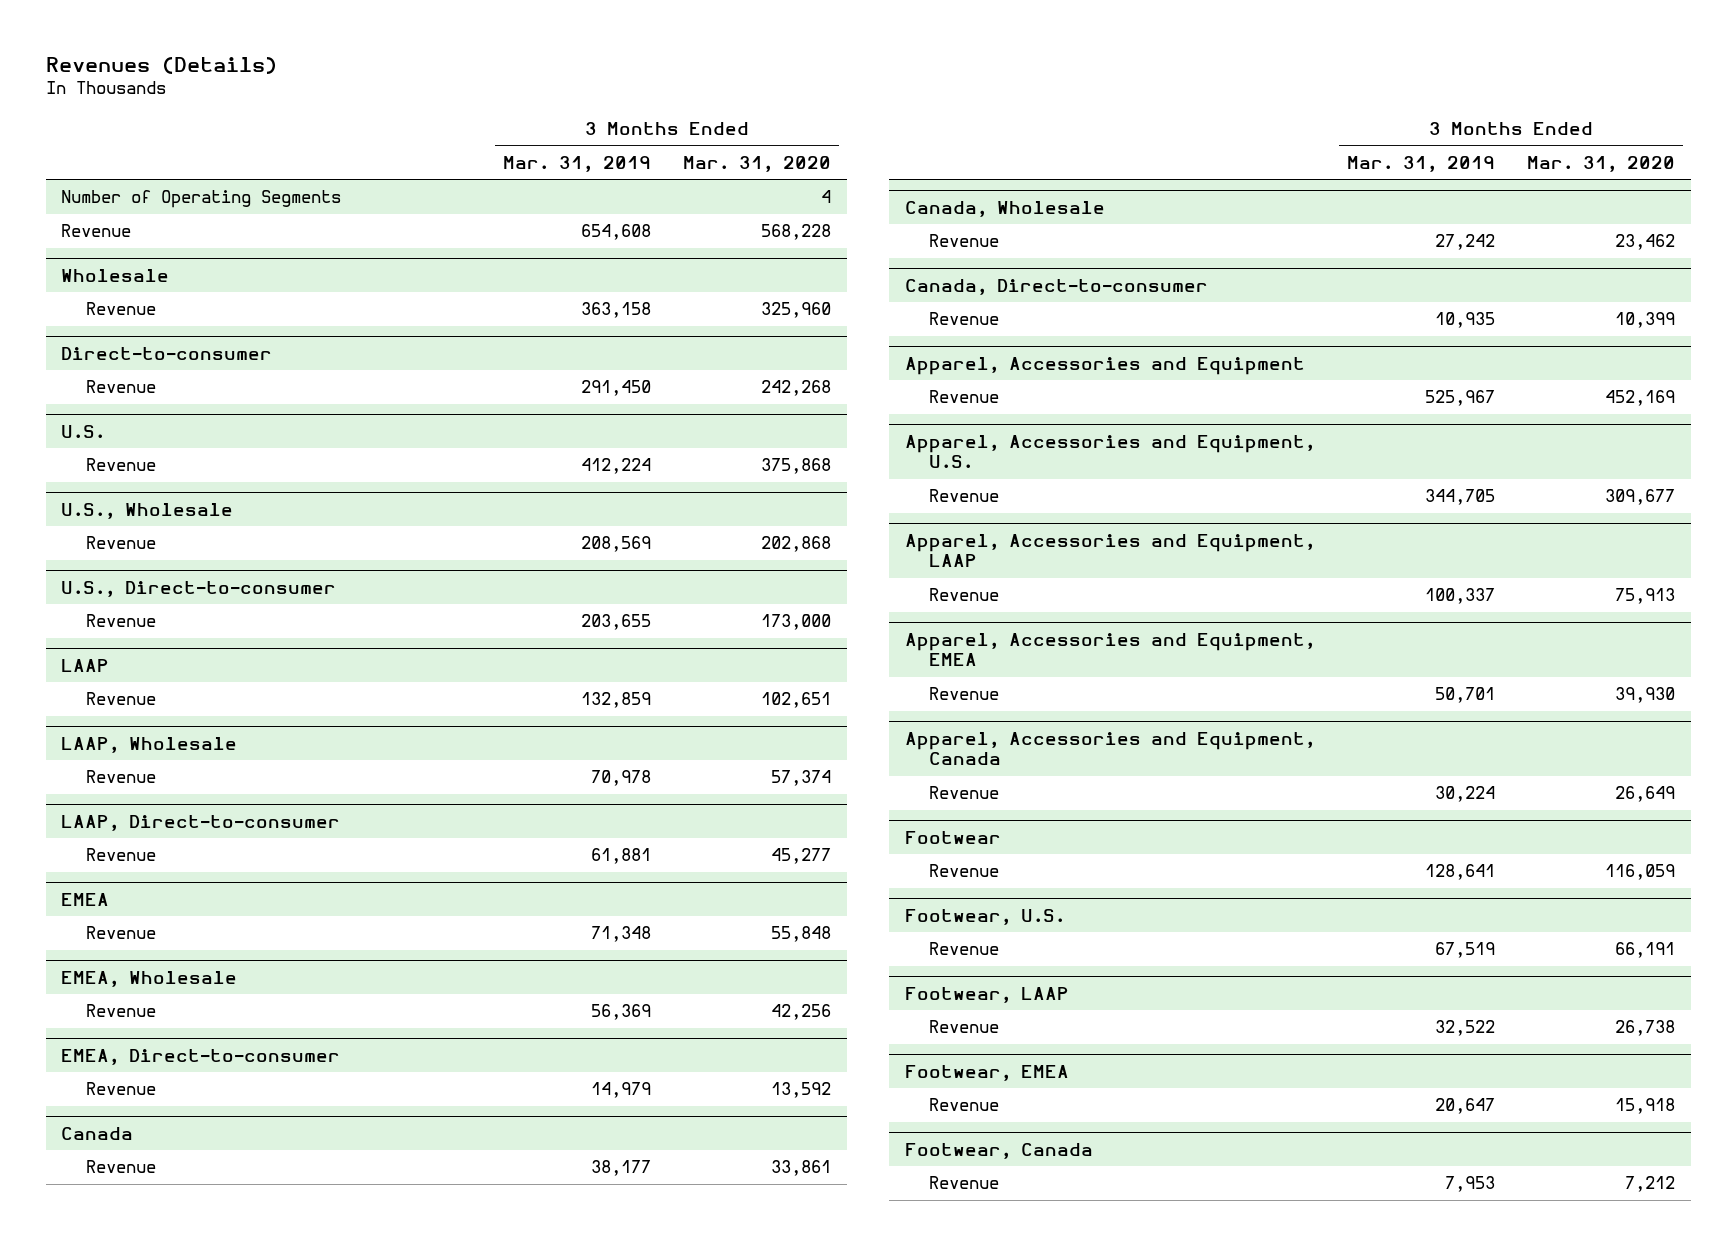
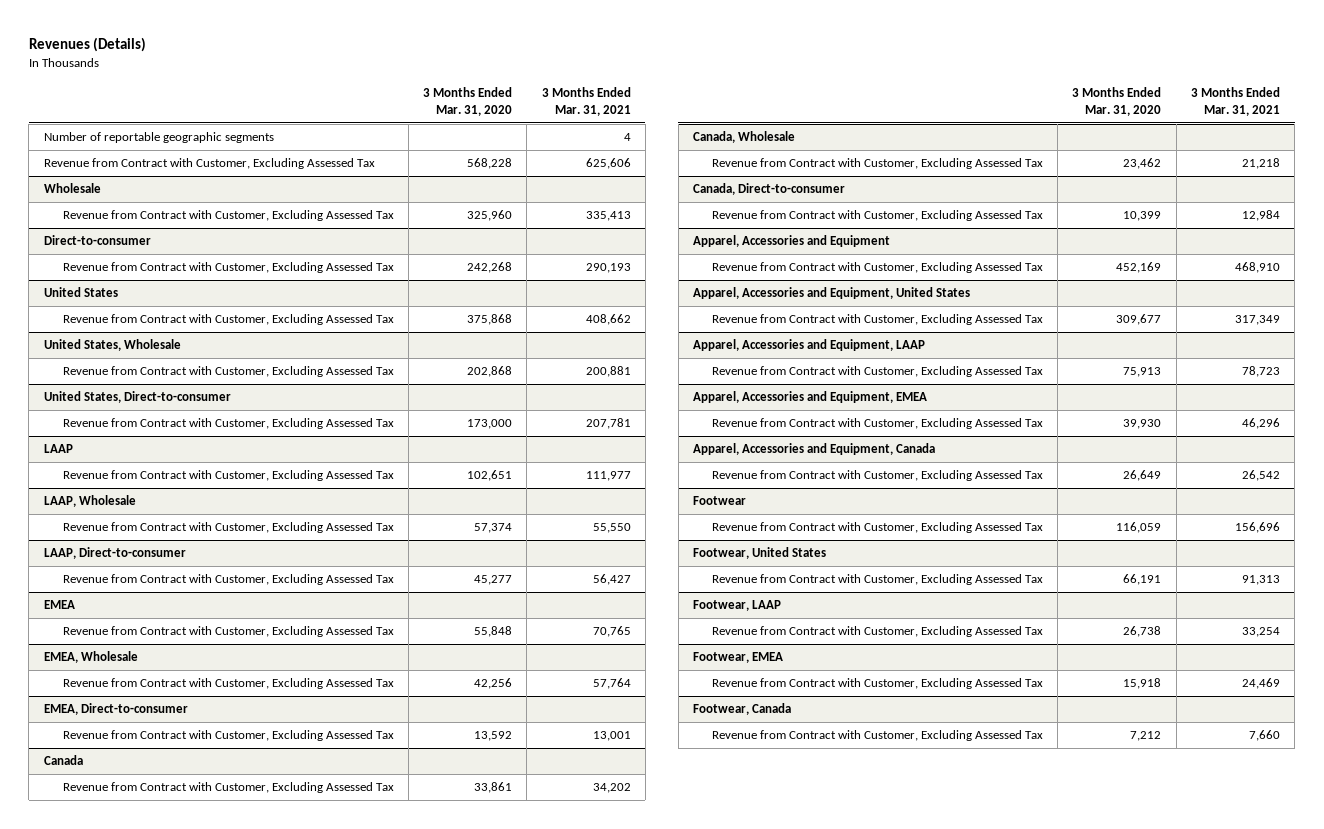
- | 3 Months Ended Mar. 31, 2019 | 3 Months Ended Mar. 31, 2020
+ | 3 Months Ended Mar. 31, 2020 | 3 Months Ended Mar. 31, 2021
- Number of Operating Segments | | 4
- Revenue | 654,608 | 568,228
+ Number of reportable geographic segments | | 4
+ Revenue from Contract with Customer, Excluding Assessed Tax | 568,228 | 625,606
@ Wholesale
- Revenue | 363,158 | 325,960
+ Revenue from Contract with Customer, Excluding Assessed Tax | 325,960 | 335,413
@ Direct-to-consumer
- Revenue | 291,450 | 242,268
- U.S.
- Revenue | 412,224 | 375,868
- U.S., Wholesale
- Revenue | 208,569 | 202,868
- U.S., Direct-to-consumer
- Revenue | 203,655 | 173,000
@ Direct-to-consumer
+ Revenue from Contract with Customer, Excluding Assessed Tax | 242,268 | 290,193
+ United States
+ Revenue from Contract with Customer, Excluding Assessed Tax | 375,868 | 408,662
+ United States, Wholesale
+ Revenue from Contract with Customer, Excluding Assessed Tax | 202,868 | 200,881
+ United States, Direct-to-consumer
+ Revenue from Contract with Customer, Excluding Assessed Tax | 173,000 | 207,781
@ LAAP
- Revenue | 132,859 | 102,651
+ Revenue from Contract with Customer, Excluding Assessed Tax | 102,651 | 111,977
@ LAAP, Wholesale
- Revenue | 70,978 | 57,374
+ Revenue from Contract with Customer, Excluding Assessed Tax | 57,374 | 55,550
@ LAAP, Direct-to-consumer
- Revenue | 61,881 | 45,277
+ Revenue from Contract with Customer, Excluding Assessed Tax | 45,277 | 56,427
@ EMEA
- Revenue | 71,348 | 55,848
+ Revenue from Contract with Customer, Excluding Assessed Tax | 55,848 | 70,765
@ EMEA, Wholesale
- Revenue | 56,369 | 42,256
+ Revenue from Contract with Customer, Excluding Assessed Tax | 42,256 | 57,764
@ EMEA, Direct-to-consumer
- Revenue | 14,979 | 13,592
+ Revenue from Contract with Customer, Excluding Assessed Tax | 13,592 | 13,001
@ Canada
- Revenue | 38,177 | 33,861
+ Revenue from Contract with Customer, Excluding Assessed Tax | 33,861 | 34,202
@ Canada, Wholesale
- Revenue | 27,242 | 23,462
+ Revenue from Contract with Customer, Excluding Assessed Tax | 23,462 | 21,218
@ Canada, Direct-to-consumer
- Revenue | 10,935 | 10,399
+ Revenue from Contract with Customer, Excluding Assessed Tax | 10,399 | 12,984
@ Apparel, Accessories and Equipment
- Revenue | 525,967 | 452,169
- Apparel, Accessories and Equipment, U.S.
- Revenue | 344,705 | 309,677
@ Apparel, Accessories and Equipment
+ Revenue from Contract with Customer, Excluding Assessed Tax | 452,169 | 468,910
+ Apparel, Accessories and Equipment, United States
+ Revenue from Contract with Customer, Excluding Assessed Tax | 309,677 | 317,349
@ Apparel, Accessories and Equipment, LAAP
- Revenue | 100,337 | 75,913
+ Revenue from Contract with Customer, Excluding Assessed Tax | 75,913 | 78,723
@ Apparel, Accessories and Equipment, EMEA
- Revenue | 50,701 | 39,930
+ Revenue from Contract with Customer, Excluding Assessed Tax | 39,930 | 46,296
@ Apparel, Accessories and Equipment, Canada
- Revenue | 30,224 | 26,649
+ Revenue from Contract with Customer, Excluding Assessed Tax | 26,649 | 26,542
@ Footwear
- Revenue | 128,641 | 116,059
- Footwear, U.S.
- Revenue | 67,519 | 66,191
@ Footwear
+ Revenue from Contract with Customer, Excluding Assessed Tax | 116,059 | 156,696
+ Footwear, United States
+ Revenue from Contract with Customer, Excluding Assessed Tax | 66,191 | 91,313
@ Footwear, LAAP
- Revenue | 32,522 | 26,738
+ Revenue from Contract with Customer, Excluding Assessed Tax | 26,738 | 33,254
@ Footwear, EMEA
- Revenue | 20,647 | 15,918
+ Revenue from Contract with Customer, Excluding Assessed Tax | 15,918 | 24,469
@ Footwear, Canada
- Revenue | 7,953 | 7,212
+ Revenue from Contract with Customer, Excluding Assessed Tax | 7,212 | 7,660

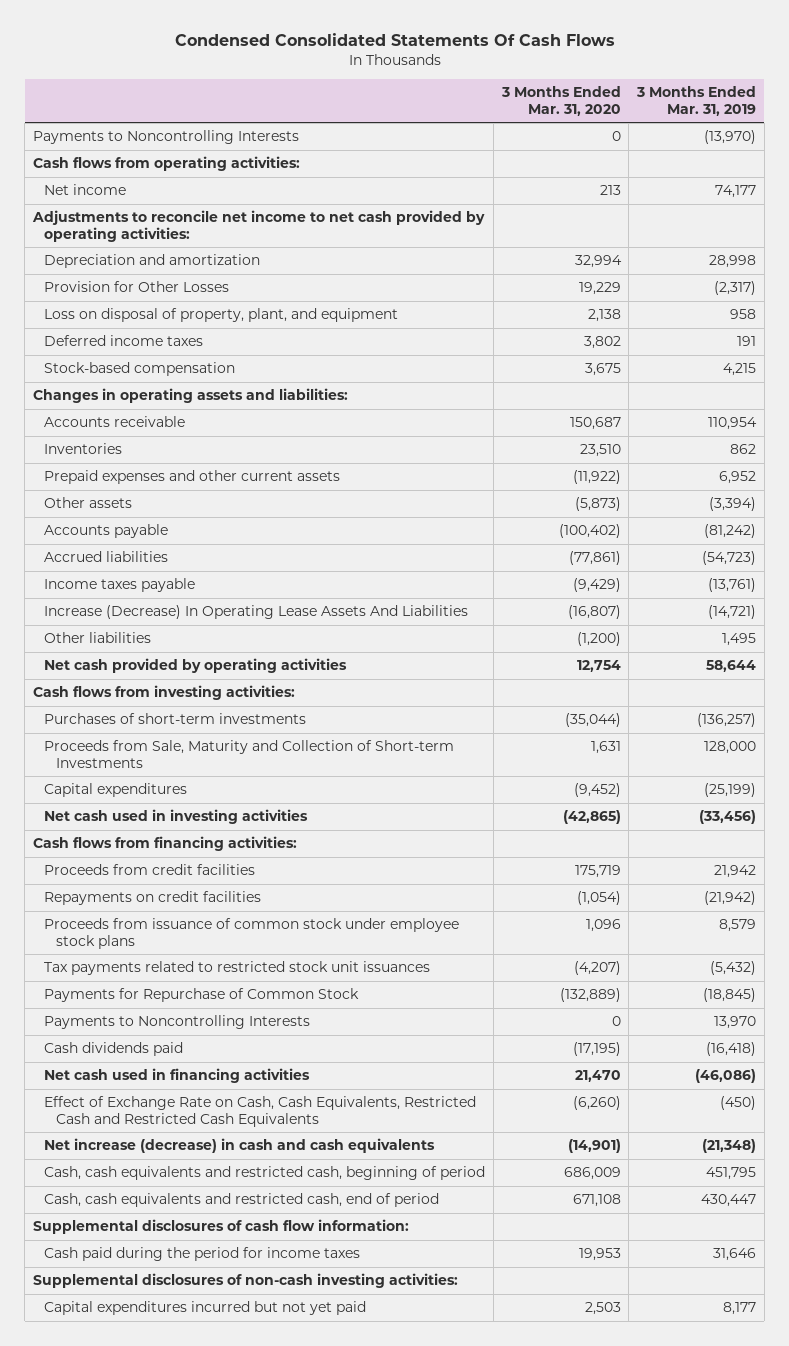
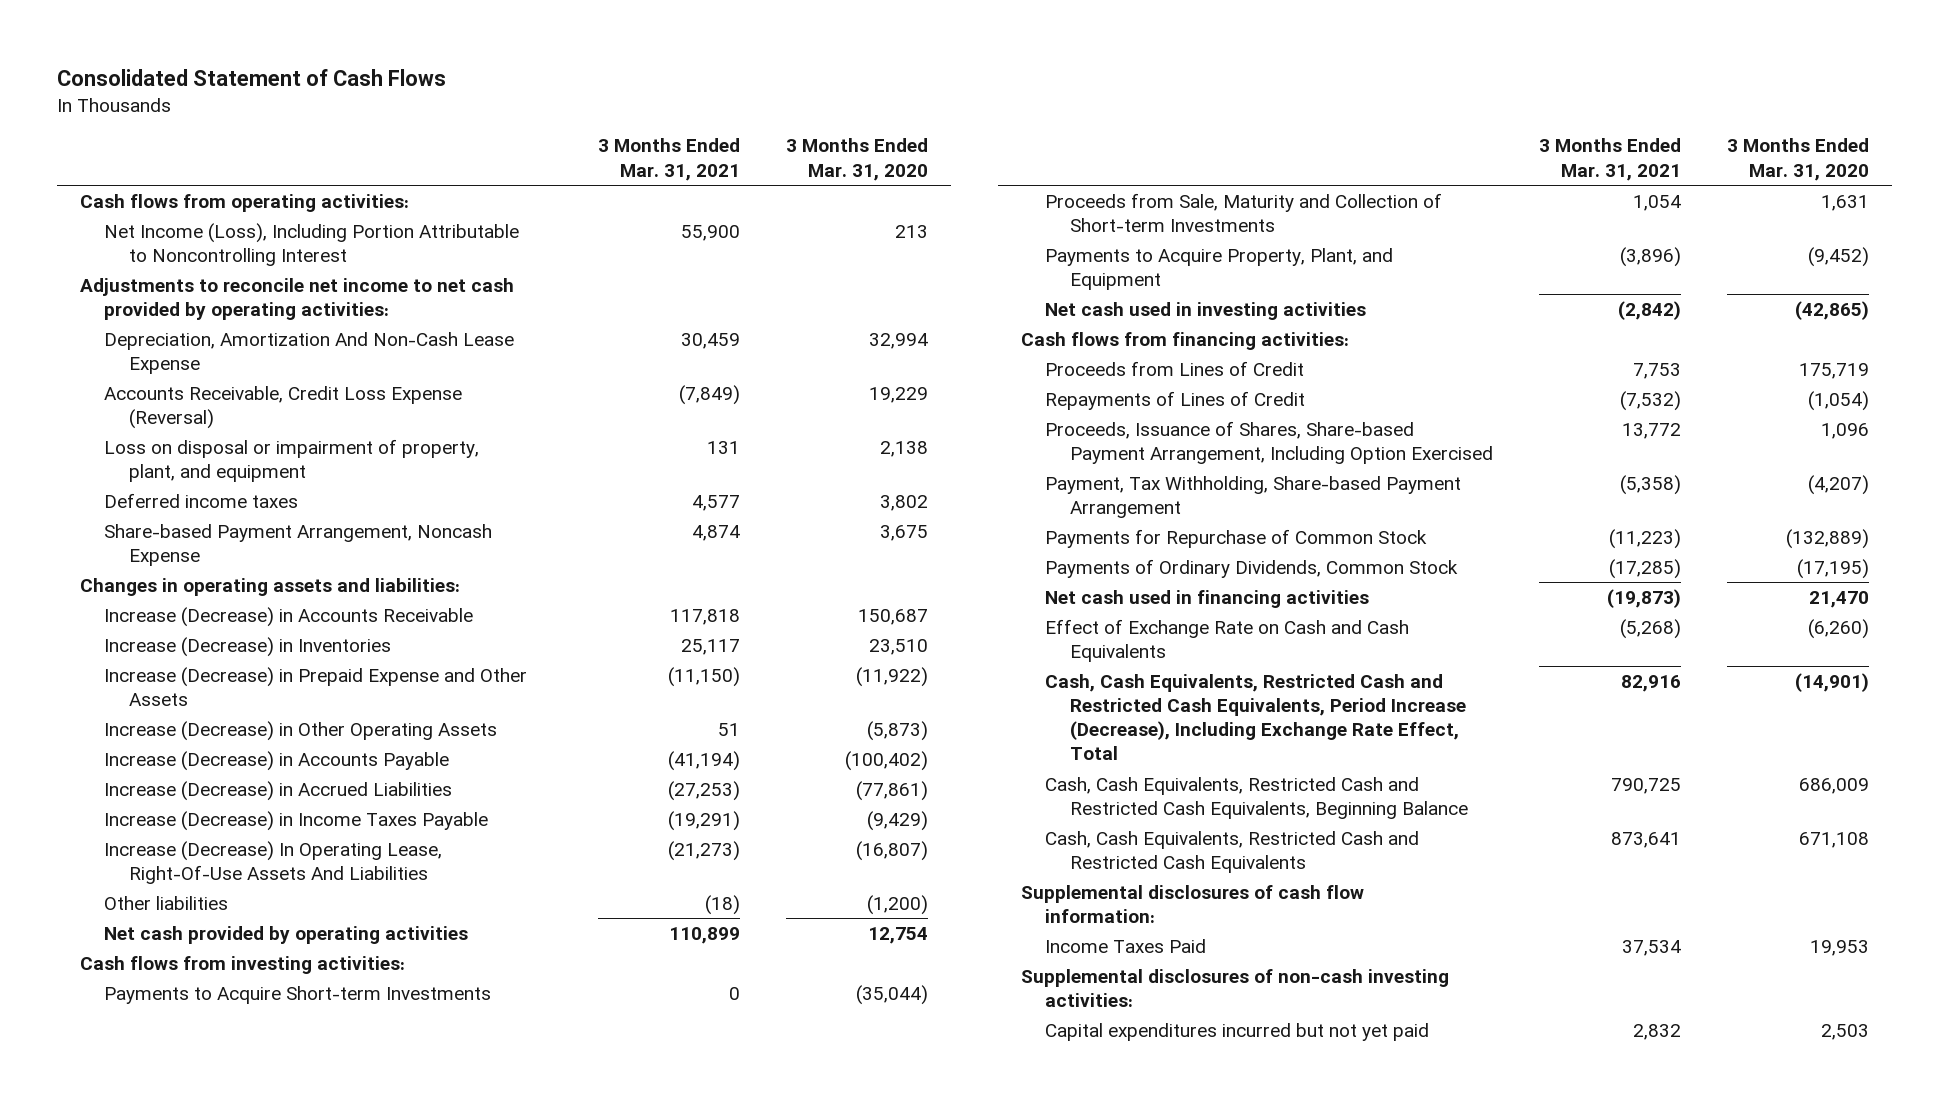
- Condensed Consolidated Statements Of Cash Flows
+ Consolidated Statement of Cash Flows
- | 3 Months Ended Mar. 31, 2020 | 3 Months Ended Mar. 31, 2019
+ | 3 Months Ended Mar. 31, 2021 | 3 Months Ended Mar. 31, 2020
- Payments to Noncontrolling Interests | 0 | (13,970)
- Net income | 213 | 74,177
+ Net Income (Loss), Including Portion Attributable to Noncontrolling Interest | 55,900 | 213
- Depreciation and amortization | 32,994 | 28,998
- Provision for Other Losses | 19,229 | (2,317)
- Loss on disposal of property, plant, and equipment | 2,138 | 958
+ Depreciation, Amortization And Non-Cash Lease Expense | 30,459 | 32,994
+ Accounts Receivable, Credit Loss Expense (Reversal) | (7,849) | 19,229
+ Loss on disposal or impairment of property, plant, and equipment | 131 | 2,138
- Stock-based compensation | 3,675 | 4,215
+ Share-based Payment Arrangement, Noncash Expense | 4,874 | 3,675
- Accounts receivable | 150,687 | 110,954
- Inventories | 23,510 | 862
- Prepaid expenses and other current assets | (11,922) | 6,952
- Other assets | (5,873) | (3,394)
- Accounts payable | (100,402) | (81,242)
- Accrued liabilities | (77,861) | (54,723)
- Income taxes payable | (9,429) | (13,761)
- Increase (Decrease) In Operating Lease Assets And Liabilities | (16,807) | (14,721)
+ Increase (Decrease) in Accounts Receivable | 117,818 | 150,687
+ Increase (Decrease) in Inventories | 25,117 | 23,510
+ Increase (Decrease) in Prepaid Expense and Other Assets | (11,150) | (11,922)
+ Increase (Decrease) in Other Operating Assets | 51 | (5,873)
+ Increase (Decrease) in Accounts Payable | (41,194) | (100,402)
+ Increase (Decrease) in Accrued Liabilities | (27,253) | (77,861)
+ Increase (Decrease) in Income Taxes Payable | (19,291) | (9,429)
+ Increase (Decrease) In Operating Lease, Right-Of-Use Assets And Liabilities | (21,273) | (16,807)
- Purchases of short-term investments | (35,044) | (136,257)
+ Payments to Acquire Short-term Investments | 0 | (35,044)
- Capital expenditures | (9,452) | (25,199)
+ Payments to Acquire Property, Plant, and Equipment | (3,896) | (9,452)
- Proceeds from credit facilities | 175,719 | 21,942
- Repayments on credit facilities | (1,054) | (21,942)
- Proceeds from issuance of common stock under employee stock plans | 1,096 | 8,579
- Tax payments related to restricted stock unit issuances | (4,207) | (5,432)
+ Proceeds from Lines of Credit | 7,753 | 175,719
+ Repayments of Lines of Credit | (7,532) | (1,054)
+ Proceeds, Issuance of Shares, Share-based Payment Arrangement, Including Option Exercised | 13,772 | 1,096
+ Payment, Tax Withholding, Share-based Payment Arrangement | (5,358) | (4,207)
- Payments to Noncontrolling Interests | 0 | 13,970
- Cash dividends paid | (17,195) | (16,418)
+ Payments of Ordinary Dividends, Common Stock | (17,285) | (17,195)
- Effect of Exchange Rate on Cash, Cash Equivalents, Restricted Cash and Restricted Cash Equivalents | (6,260) | (450)
- Net increase (decrease) in cash and cash equivalents | (14,901) | (21,348)
- Cash, cash equivalents and restricted cash, beginning of period | 686,009 | 451,795
- Cash, cash equivalents and restricted cash, end of period | 671,108 | 430,447
+ Effect of Exchange Rate on Cash and Cash Equivalents | (5,268) | (6,260)
+ Cash, Cash Equivalents, Restricted Cash and Restricted Cash Equivalents, Period Increase (Decrease), Including Exchange Rate Effect, Total | 82,916 | (14,901)
+ Cash, Cash Equivalents, Restricted Cash and Restricted Cash Equivalents, Beginning Balance | 790,725 | 686,009
+ Cash, Cash Equivalents, Restricted Cash and Restricted Cash Equivalents | 873,641 | 671,108
- Cash paid during the period for income taxes | 19,953 | 31,646
+ Income Taxes Paid | 37,534 | 19,953

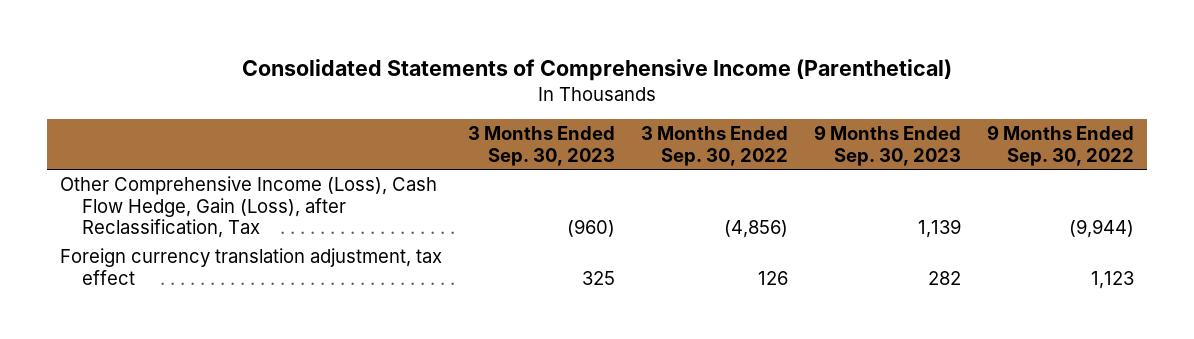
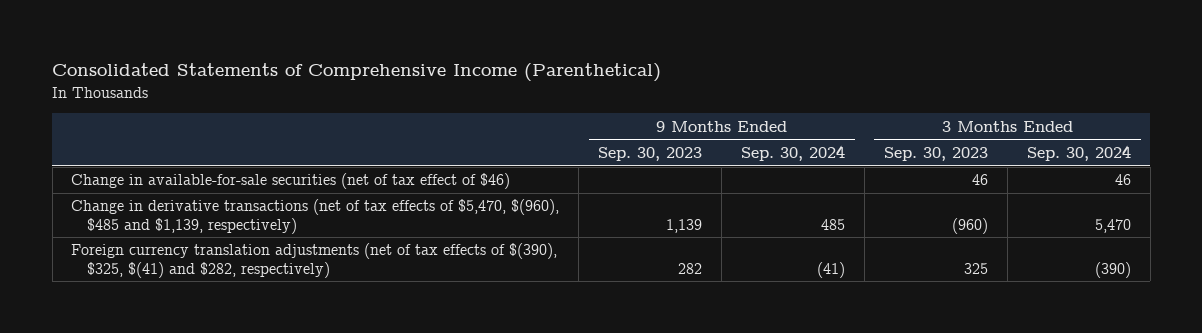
- | 3 Months Ended Sep. 30, 2023 | 3 Months Ended Sep. 30, 2022 | 9 Months Ended Sep. 30, 2023 | 9 Months Ended Sep. 30, 2022
+ | 9 Months Ended Sep. 30, 2023 | 9 Months Ended Sep. 30, 2024 | 3 Months Ended Sep. 30, 2023 | 3 Months Ended Sep. 30, 2024
- Other Comprehensive Income (Loss), Cash Flow Hedge, Gain (Loss), after Reclassification, Tax | (960) | (4,856) | 1,139 | (9,944)
- Foreign currency translation adjustment, tax effect | 325 | 126 | 282 | 1,123
+ Change in available-for-sale securities (net of tax effect of $46) | | | 46 | 46
+ Change in derivative transactions (net of tax effects of $5,470, $(960), $485 and $1,139, respectively) | 1,139 | 485 | (960) | 5,470
+ Foreign currency translation adjustments (net of tax effects of $(390), $325, $(41) and $282, respectively) | 282 | (41) | 325 | (390)

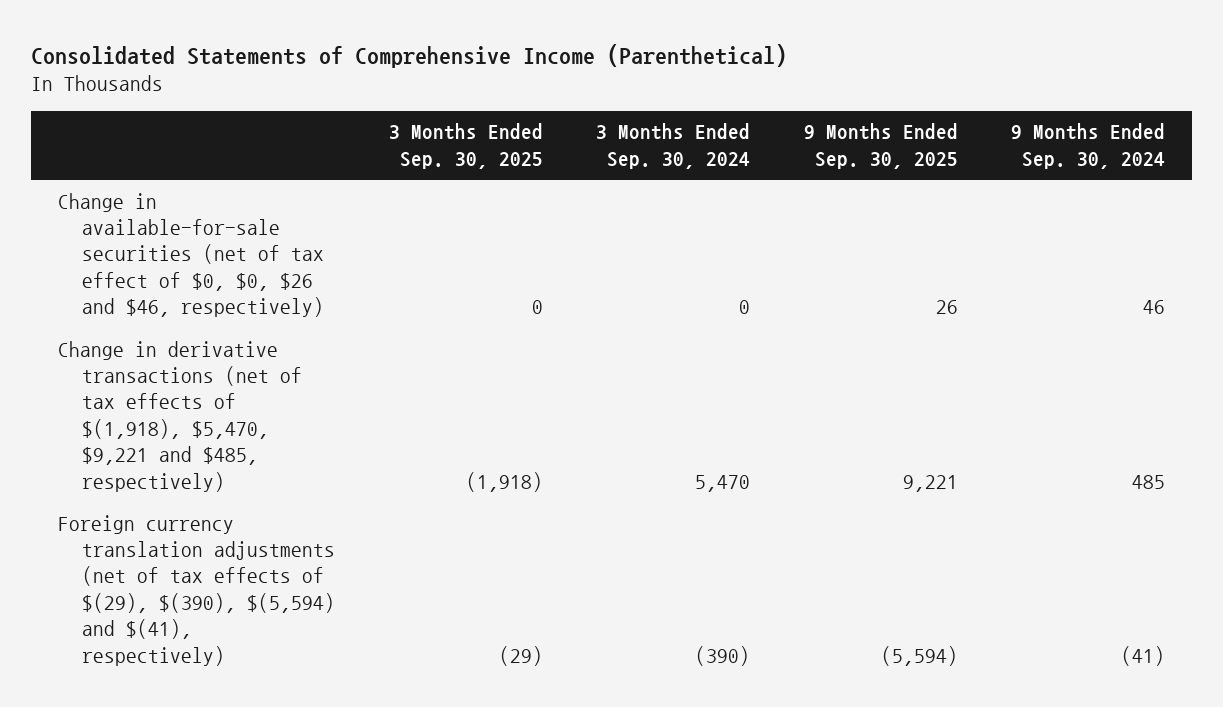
- | 9 Months Ended Sep. 30, 2023 | 9 Months Ended Sep. 30, 2024 | 3 Months Ended Sep. 30, 2023 | 3 Months Ended Sep. 30, 2024
+ | 3 Months Ended Sep. 30, 2025 | 3 Months Ended Sep. 30, 2024 | 9 Months Ended Sep. 30, 2025 | 9 Months Ended Sep. 30, 2024
- Change in available-for-sale securities (net of tax effect of $46) | | | 46 | 46
- Change in derivative transactions (net of tax effects of $5,470, $(960), $485 and $1,139, respectively) | 1,139 | 485 | (960) | 5,470
- Foreign currency translation adjustments (net of tax effects of $(390), $325, $(41) and $282, respectively) | 282 | (41) | 325 | (390)
+ Change in available-for-sale securities (net of tax effect of $0, $0, $26 and $46, respectively) | 0 | 0 | 26 | 46
+ Change in derivative transactions (net of tax effects of $(1,918), $5,470, $9,221 and $485, respectively) | (1,918) | 5,470 | 9,221 | 485
+ Foreign currency translation adjustments (net of tax effects of $(29), $(390), $(5,594) and $(41), respectively) | (29) | (390) | (5,594) | (41)

